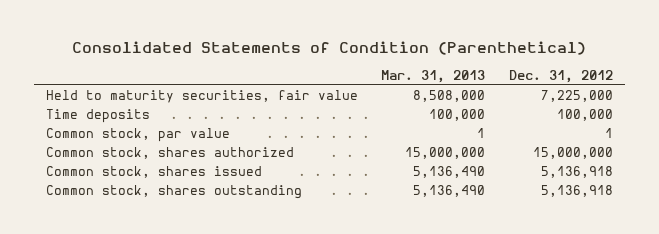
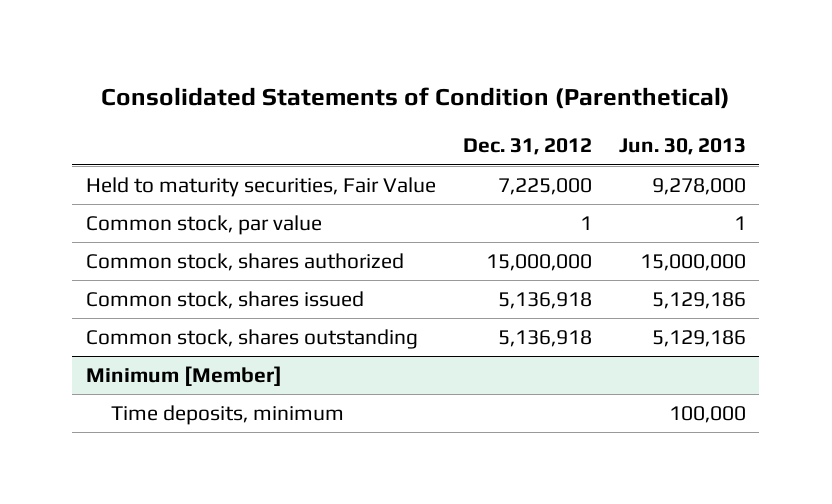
- | Mar. 31, 2013 | Dec. 31, 2012
+ | Dec. 31, 2012 | Jun. 30, 2013
- Held to maturity securities, fair value | 8,508,000 | 7,225,000
- Time deposits | 100,000 | 100,000
+ Held to maturity securities, Fair Value | 7,225,000 | 9,278,000
+ Minimum [Member]
+ Time deposits, minimum | | 100,000

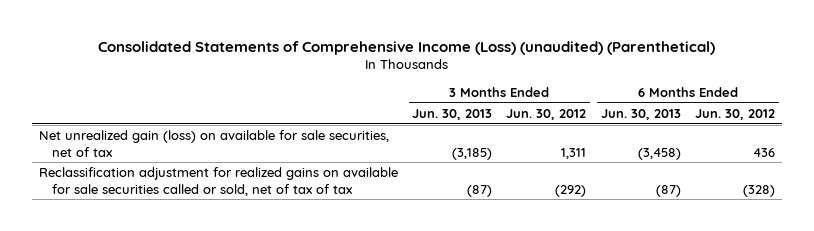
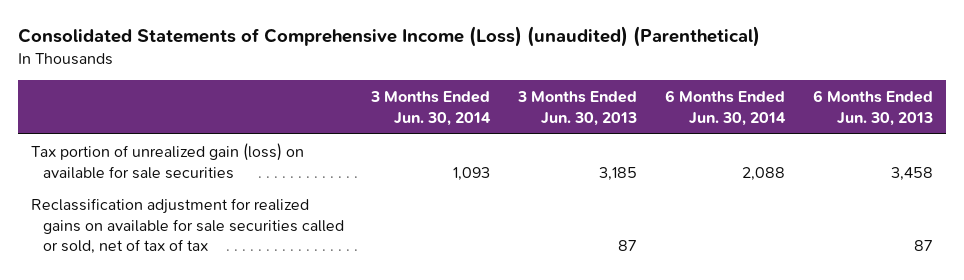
- | 3 Months Ended Jun. 30, 2013 | 3 Months Ended Jun. 30, 2012 | 6 Months Ended Jun. 30, 2013 | 6 Months Ended Jun. 30, 2012
+ | 3 Months Ended Jun. 30, 2014 | 3 Months Ended Jun. 30, 2013 | 6 Months Ended Jun. 30, 2014 | 6 Months Ended Jun. 30, 2013
- Net unrealized gain (loss) on available for sale securities, net of tax | (3,185) | 1,311 | (3,458) | 436
- Reclassification adjustment for realized gains on available for sale securities called or sold, net of tax of tax | (87) | (292) | (87) | (328)
+ Tax portion of unrealized gain (loss) on available for sale securities | 1,093 | 3,185 | 2,088 | 3,458
+ Reclassification adjustment for realized gains on available for sale securities called or sold, net of tax of tax | | 87 | | 87

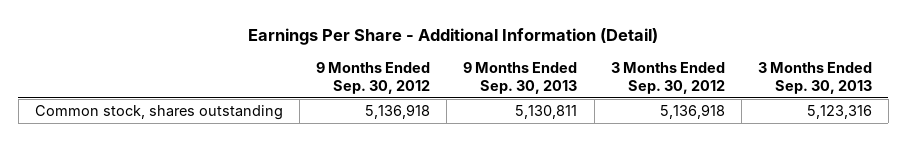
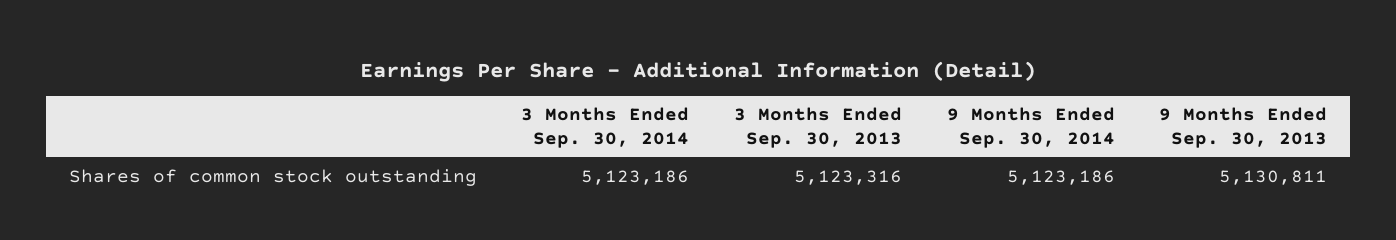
- | 9 Months Ended Sep. 30, 2012 | 9 Months Ended Sep. 30, 2013 | 3 Months Ended Sep. 30, 2012 | 3 Months Ended Sep. 30, 2013
+ | 3 Months Ended Sep. 30, 2014 | 3 Months Ended Sep. 30, 2013 | 9 Months Ended Sep. 30, 2014 | 9 Months Ended Sep. 30, 2013
- Common stock, shares outstanding | 5,136,918 | 5,130,811 | 5,136,918 | 5,123,316
+ Shares of common stock outstanding | 5,123,186 | 5,123,316 | 5,123,186 | 5,130,811

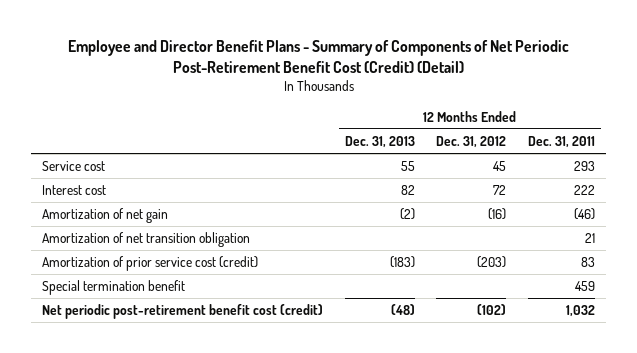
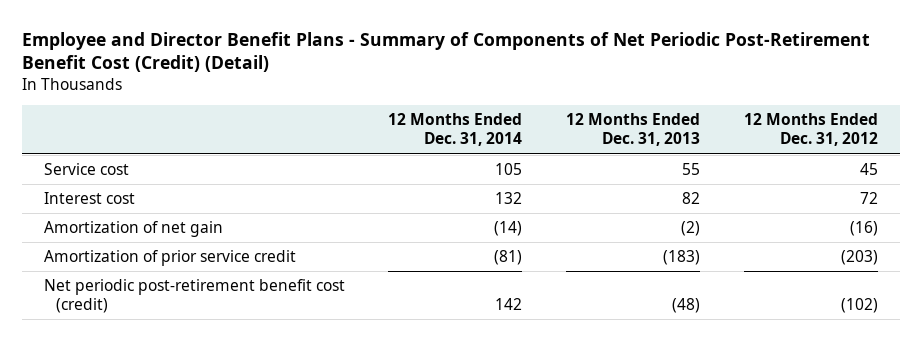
- | 12 Months Ended Dec. 31, 2013 | 12 Months Ended Dec. 31, 2012 | 12 Months Ended Dec. 31, 2011
+ | 12 Months Ended Dec. 31, 2014 | 12 Months Ended Dec. 31, 2013 | 12 Months Ended Dec. 31, 2012
- Amortization of net transition obligation | | | 21
- Amortization of prior service cost (credit) | (183) | (203) | 83
- Special termination benefit | | | 459
+ Amortization of prior service credit | (81) | (183) | (203)

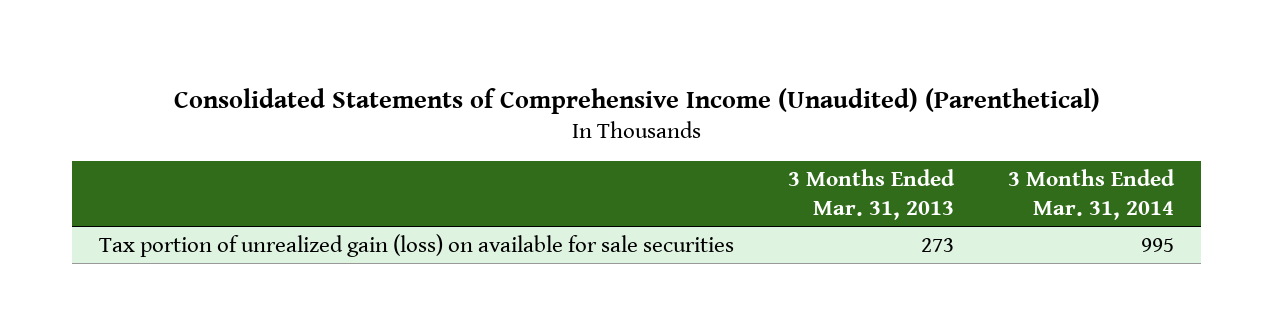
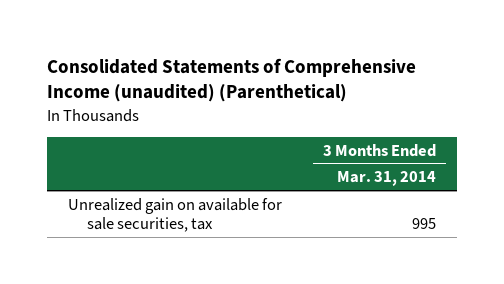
- Consolidated Statements of Comprehensive Income (Unaudited) (Parenthetical)
+ Consolidated Statements of Comprehensive Income (unaudited) (Parenthetical)
- | 3 Months Ended Mar. 31, 2013 | 3 Months Ended Mar. 31, 2014
+ | 3 Months Ended Mar. 31, 2014
- Tax portion of unrealized gain (loss) on available for sale securities | 273 | 995
+ Unrealized gain on available for sale securities, tax | 995

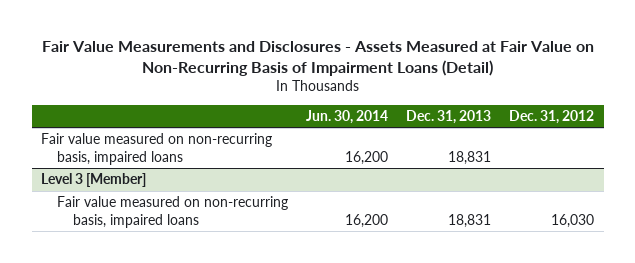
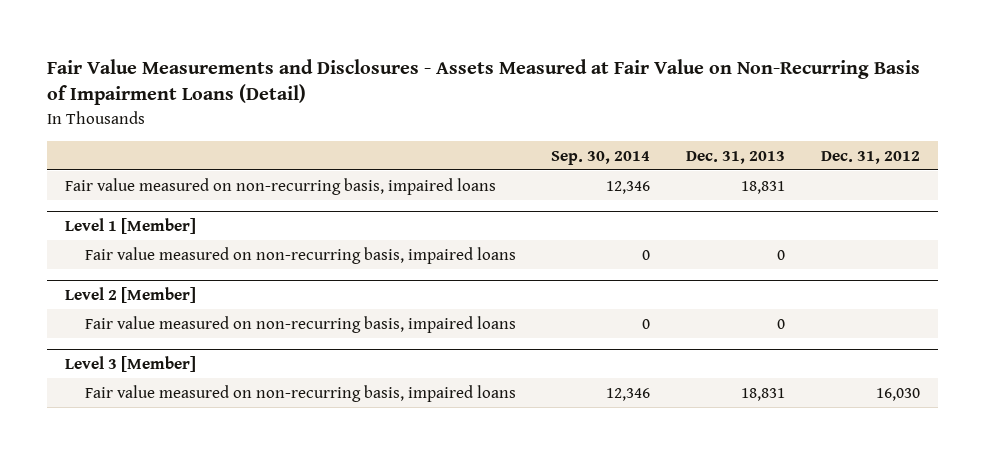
- | Jun. 30, 2014 | Dec. 31, 2013 | Dec. 31, 2012
+ | Sep. 30, 2014 | Dec. 31, 2013 | Dec. 31, 2012
+ Level 1 [Member]
+ Fair value measured on non-recurring basis, impaired loans | 0 | 0 |
+ Level 2 [Member]
+ Fair value measured on non-recurring basis, impaired loans | 0 | 0 |

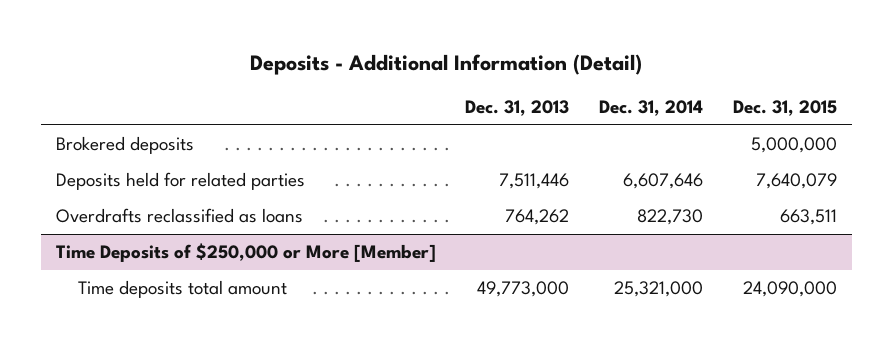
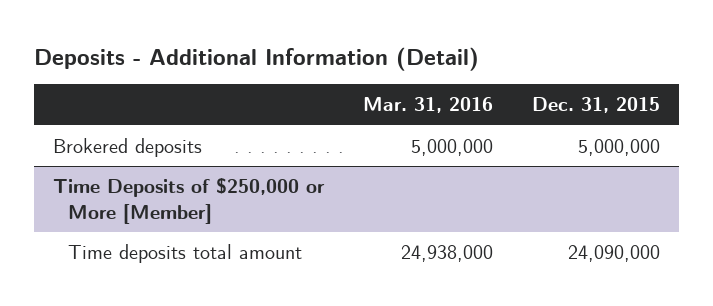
- | Dec. 31, 2013 | Dec. 31, 2014 | Dec. 31, 2015
+ | Mar. 31, 2016 | Dec. 31, 2015
- Deposits held for related parties | 7,511,446 | 6,607,646 | 7,640,079
- Overdrafts reclassified as loans | 764,262 | 822,730 | 663,511

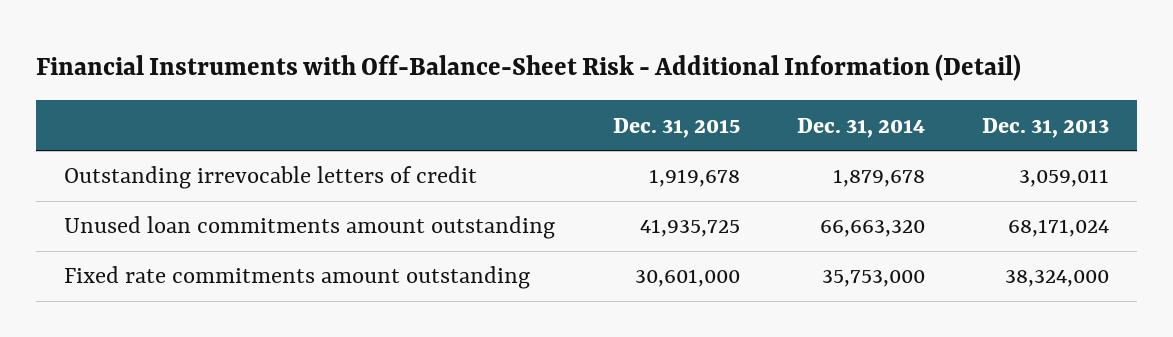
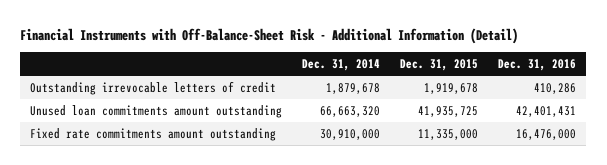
- | Dec. 31, 2015 | Dec. 31, 2014 | Dec. 31, 2013
+ | Dec. 31, 2014 | Dec. 31, 2015 | Dec. 31, 2016
- Fixed rate commitments amount outstanding | 30,601,000 | 35,753,000 | 38,324,000
+ Fixed rate commitments amount outstanding | 30,910,000 | 11,335,000 | 16,476,000

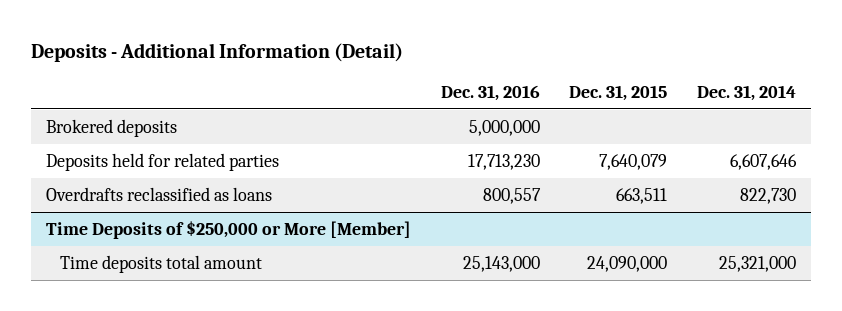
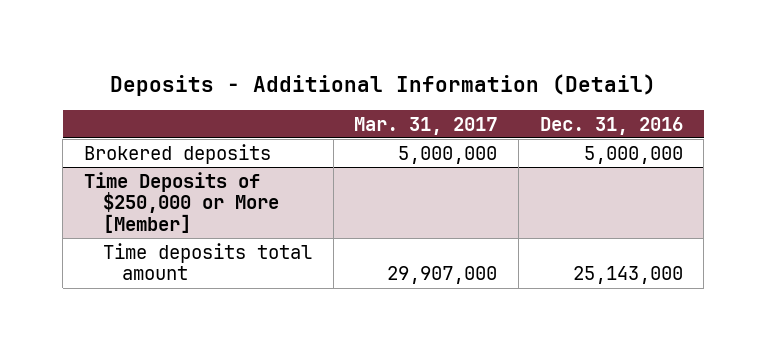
- | Dec. 31, 2016 | Dec. 31, 2015 | Dec. 31, 2014
+ | Mar. 31, 2017 | Dec. 31, 2016
- Deposits held for related parties | 17,713,230 | 7,640,079 | 6,607,646
- Overdrafts reclassified as loans | 800,557 | 663,511 | 822,730

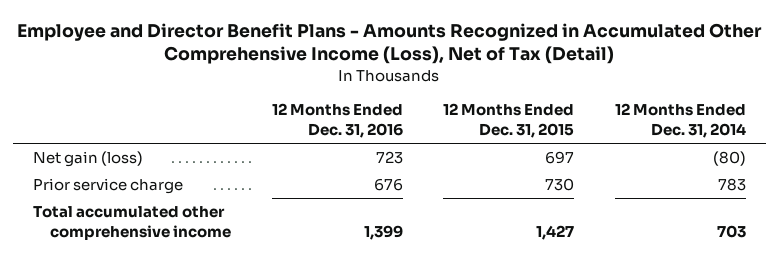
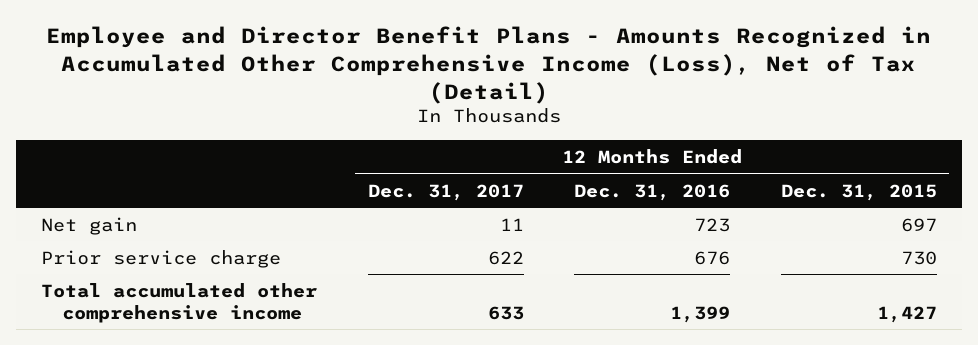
- | 12 Months Ended Dec. 31, 2016 | 12 Months Ended Dec. 31, 2015 | 12 Months Ended Dec. 31, 2014
+ | 12 Months Ended Dec. 31, 2017 | 12 Months Ended Dec. 31, 2016 | 12 Months Ended Dec. 31, 2015
- Net gain (loss) | 723 | 697 | (80)
+ Net gain | 11 | 723 | 697

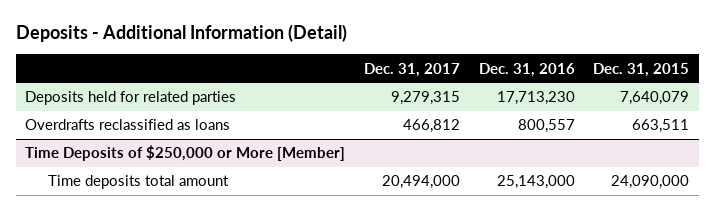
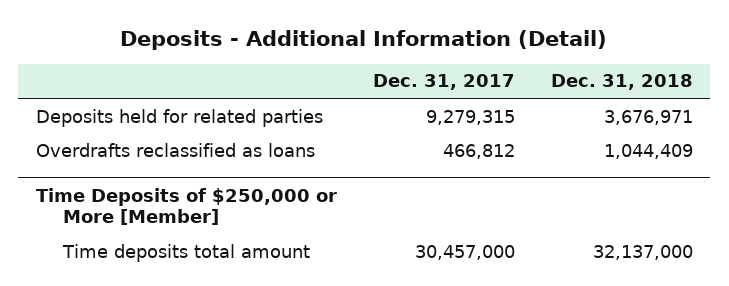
- | Dec. 31, 2017 | Dec. 31, 2016 | Dec. 31, 2015
+ | Dec. 31, 2017 | Dec. 31, 2018
@ Time Deposits of $250,000 or More [Member]
- Time deposits total amount | 20,494,000 | 25,143,000 | 24,090,000
+ Time deposits total amount | 30,457,000 | 32,137,000

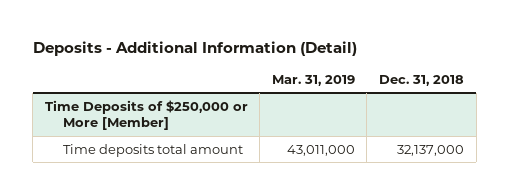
- | Dec. 31, 2017 | Dec. 31, 2018
+ | Mar. 31, 2019 | Dec. 31, 2018
- Deposits held for related parties | 9,279,315 | 3,676,971
- Overdrafts reclassified as loans | 466,812 | 1,044,409

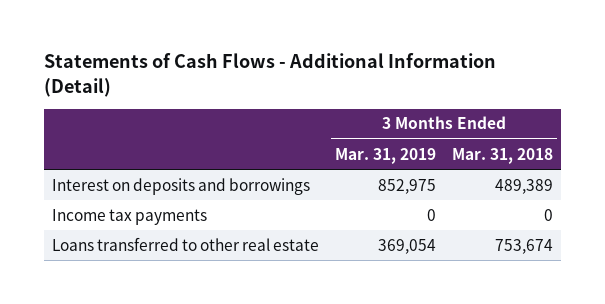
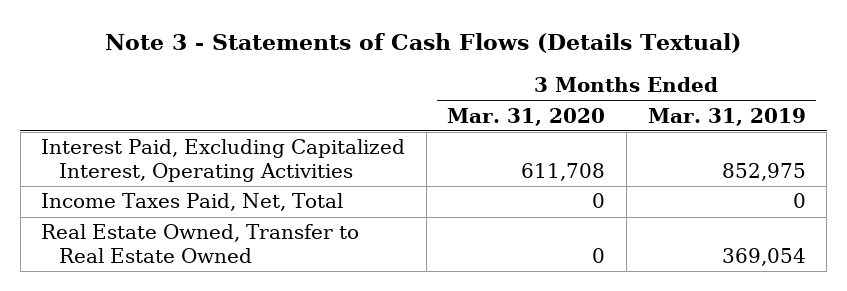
- Statements of Cash Flows - Additional Information (Detail)
+ Note 3 - Statements of Cash Flows (Details Textual)
- | 3 Months Ended Mar. 31, 2019 | 3 Months Ended Mar. 31, 2018
+ | 3 Months Ended Mar. 31, 2020 | 3 Months Ended Mar. 31, 2019
- Interest on deposits and borrowings | 852,975 | 489,389
- Income tax payments | 0 | 0
- Loans transferred to other real estate | 369,054 | 753,674
+ Interest Paid, Excluding Capitalized Interest, Operating Activities | 611,708 | 852,975
+ Income Taxes Paid, Net, Total | 0 | 0
+ Real Estate Owned, Transfer to Real Estate Owned | 0 | 369,054

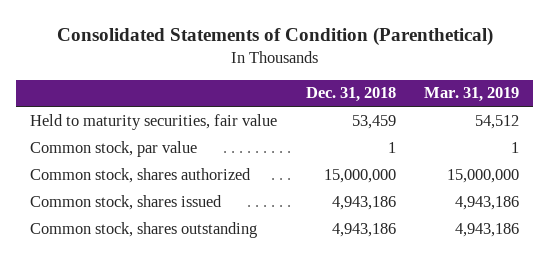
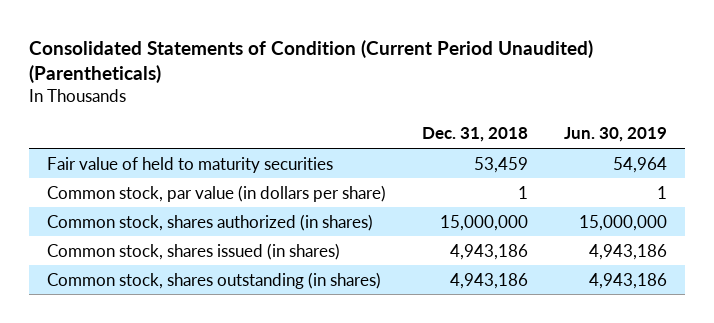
- Consolidated Statements of Condition (Parenthetical)
+ Consolidated Statements of Condition (Current Period Unaudited) (Parentheticals)
- | Dec. 31, 2018 | Mar. 31, 2019
+ | Dec. 31, 2018 | Jun. 30, 2019
- Held to maturity securities, fair value | 53,459 | 54,512
- Common stock, par value | 1 | 1
- Common stock, shares authorized | 15,000,000 | 15,000,000
- Common stock, shares issued | 4,943,186 | 4,943,186
- Common stock, shares outstanding | 4,943,186 | 4,943,186
+ Fair value of held to maturity securities | 53,459 | 54,964
+ Common stock, par value (in dollars per share) | 1 | 1
+ Common stock, shares authorized (in shares) | 15,000,000 | 15,000,000
+ Common stock, shares issued (in shares) | 4,943,186 | 4,943,186
+ Common stock, shares outstanding (in shares) | 4,943,186 | 4,943,186

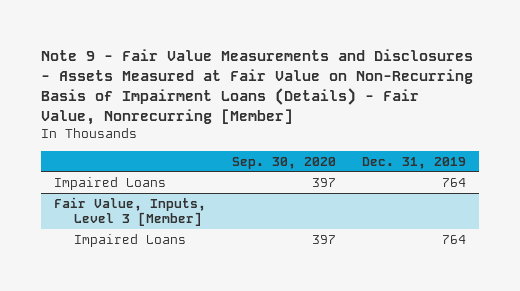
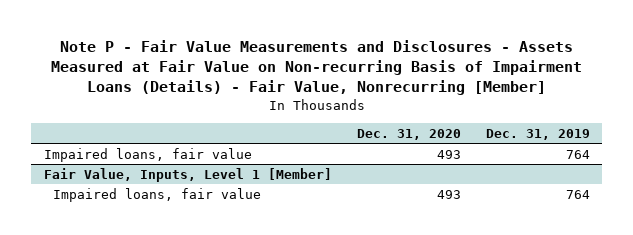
- Note 9 - Fair Value Measurements and Disclosures - Assets Measured at Fair Value on Non-Recurring Basis of Impairment Loans (Details) - Fair Value, Nonrecurring [Member]
+ Note P - Fair Value Measurements and Disclosures - Assets Measured at Fair Value on Non-recurring Basis of Impairment Loans (Details) - Fair Value, Nonrecurring [Member]
- | Sep. 30, 2020 | Dec. 31, 2019
+ | Dec. 31, 2020 | Dec. 31, 2019
- Impaired Loans | 397 | 764
- Fair Value, Inputs, Level 3 [Member]
- Impaired Loans | 397 | 764
+ Impaired loans, fair value | 493 | 764
+ Fair Value, Inputs, Level 1 [Member]
+ Impaired loans, fair value | 493 | 764

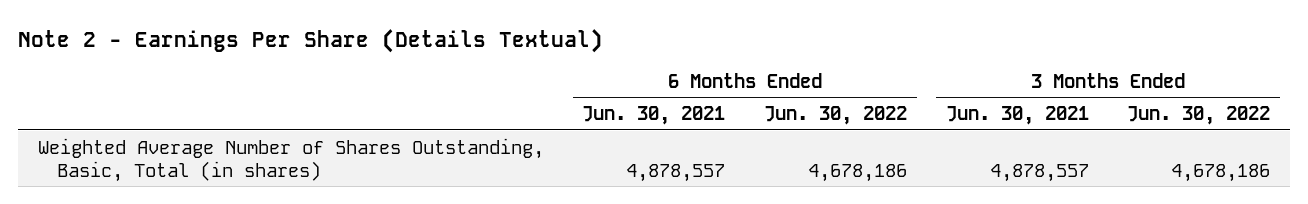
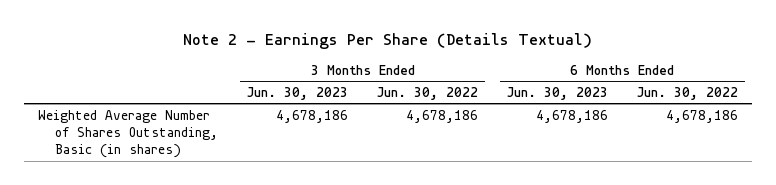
- | 6 Months Ended Jun. 30, 2021 | 6 Months Ended Jun. 30, 2022 | 3 Months Ended Jun. 30, 2021 | 3 Months Ended Jun. 30, 2022
+ | 3 Months Ended Jun. 30, 2023 | 3 Months Ended Jun. 30, 2022 | 6 Months Ended Jun. 30, 2023 | 6 Months Ended Jun. 30, 2022
- Weighted Average Number of Shares Outstanding, Basic, Total (in shares) | 4,878,557 | 4,678,186 | 4,878,557 | 4,678,186
+ Weighted Average Number of Shares Outstanding, Basic (in shares) | 4,678,186 | 4,678,186 | 4,678,186 | 4,678,186

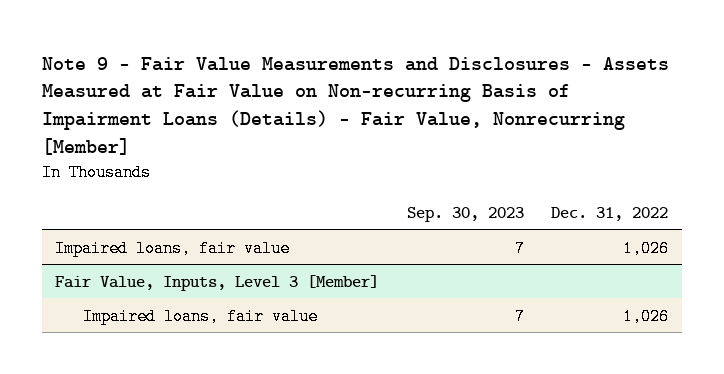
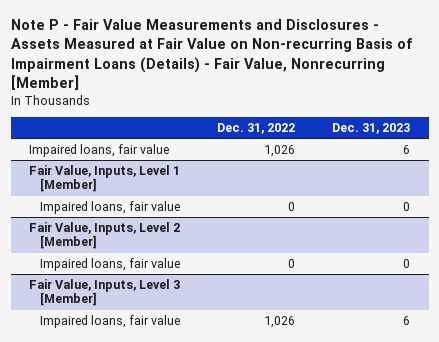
- Note 9 - Fair Value Measurements and Disclosures - Assets Measured at Fair Value on Non-recurring Basis of Impairment Loans (Details) - Fair Value, Nonrecurring [Member]
+ Note P - Fair Value Measurements and Disclosures - Assets Measured at Fair Value on Non-recurring Basis of Impairment Loans (Details) - Fair Value, Nonrecurring [Member]
- | Sep. 30, 2023 | Dec. 31, 2022
+ | Dec. 31, 2022 | Dec. 31, 2023
+ Fair Value, Inputs, Level 1 [Member]
+ Impaired loans, fair value | 0 | 0
+ Fair Value, Inputs, Level 2 [Member]
+ Impaired loans, fair value | 0 | 0

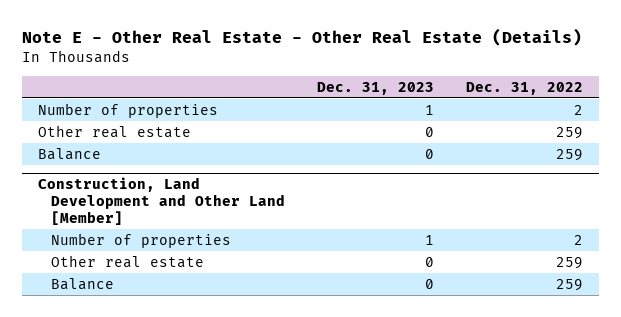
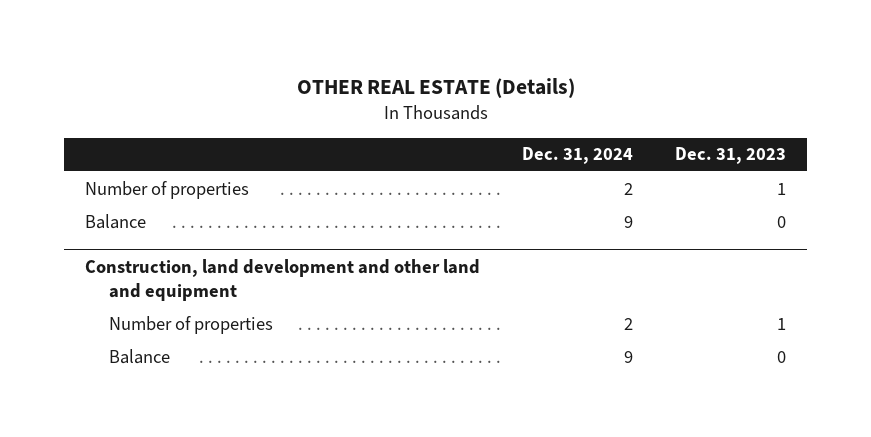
- Note E - Other Real Estate - Other Real Estate (Details)
+ OTHER REAL ESTATE (Details)
- | Dec. 31, 2023 | Dec. 31, 2022
+ | Dec. 31, 2024 | Dec. 31, 2023
- Other real estate | 0 | 259
- Construction, Land Development and Other Land [Member]
+ Construction, land development and other land and equipment
- Other real estate | 0 | 259

